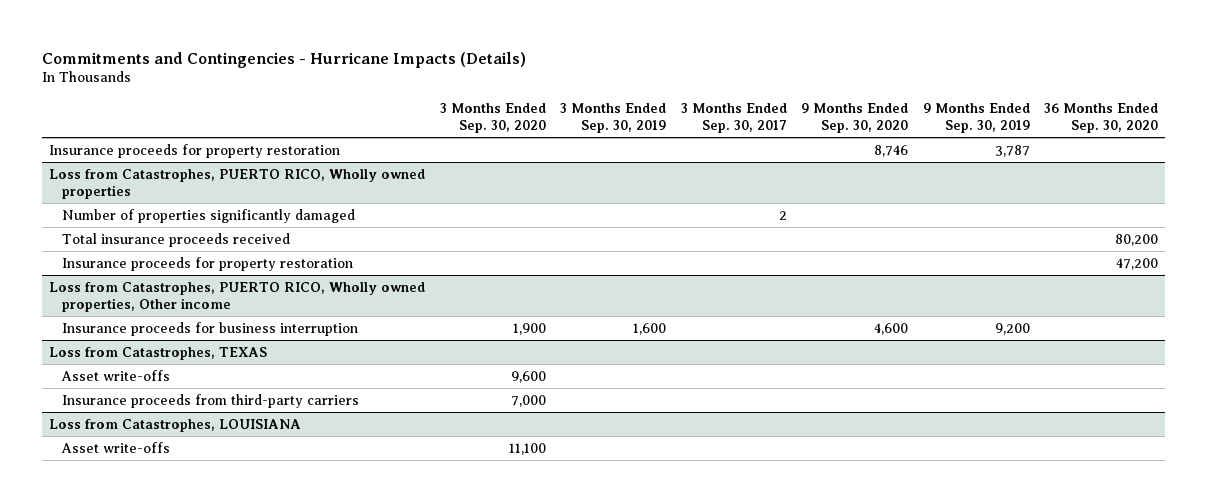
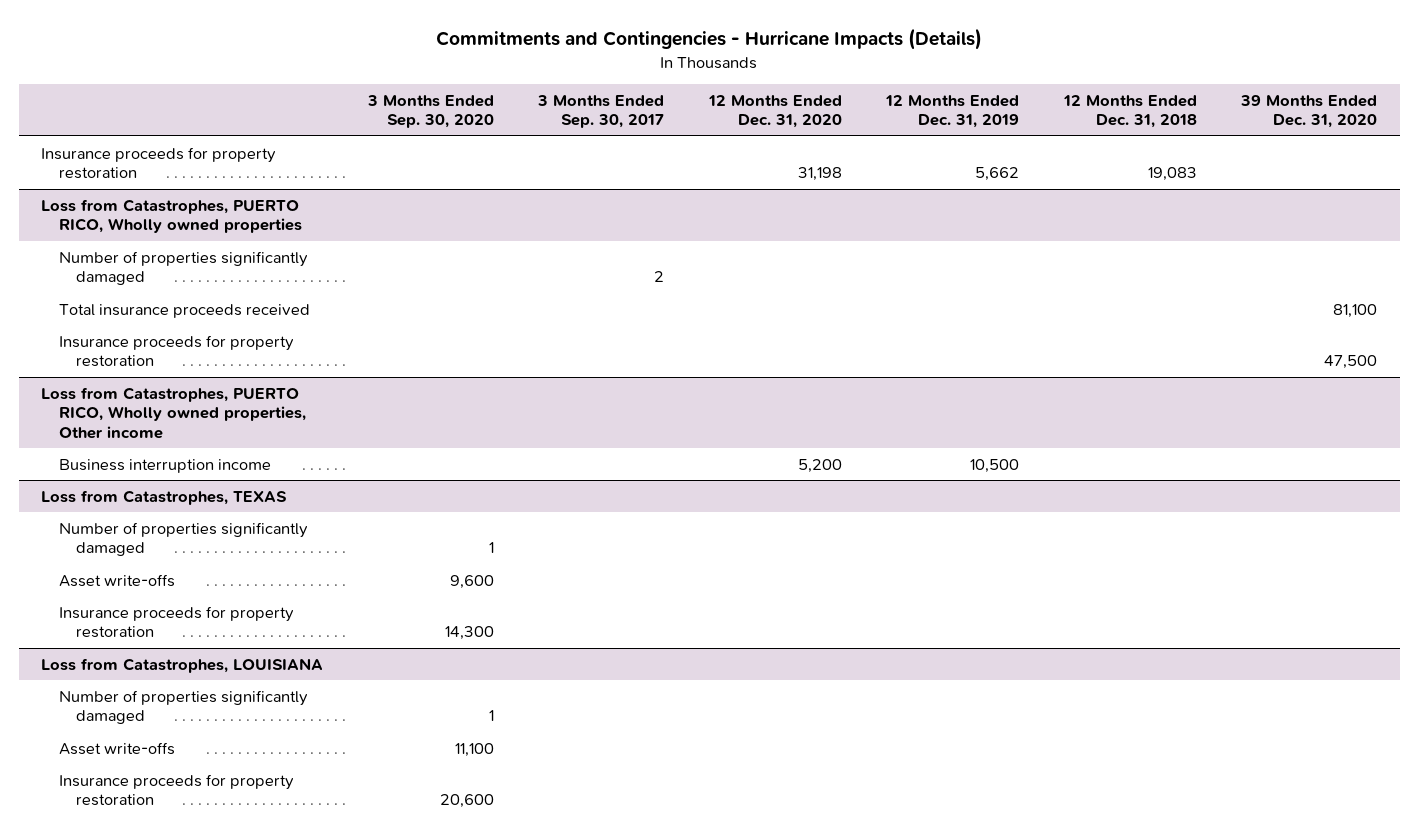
- | 3 Months Ended Sep. 30, 2020 | 3 Months Ended Sep. 30, 2019 | 3 Months Ended Sep. 30, 2017 | 9 Months Ended Sep. 30, 2020 | 9 Months Ended Sep. 30, 2019 | 36 Months Ended Sep. 30, 2020
+ | 3 Months Ended Sep. 30, 2020 | 3 Months Ended Sep. 30, 2017 | 12 Months Ended Dec. 31, 2020 | 12 Months Ended Dec. 31, 2019 | 12 Months Ended Dec. 31, 2018 | 39 Months Ended Dec. 31, 2020
@ Loss from Catastrophes, PUERTO RICO, Wholly owned properties, Other income
- Insurance proceeds for business interruption | 1,900 | 1,600 | | 4,600 | 9,200 |
+ Business interruption income | | | 5,200 | 10,500 | |
@ Loss from Catastrophes, TEXAS
+ Number of properties significantly damaged | 1 | | | | |
- Insurance proceeds from third-party carriers | 7,000 | | | | |
+ Insurance proceeds for property restoration | 14,300 | | | | |
@ Loss from Catastrophes, LOUISIANA
+ Number of properties significantly damaged | 1 | | | | |
+ Insurance proceeds for property restoration | 20,600 | | | | |

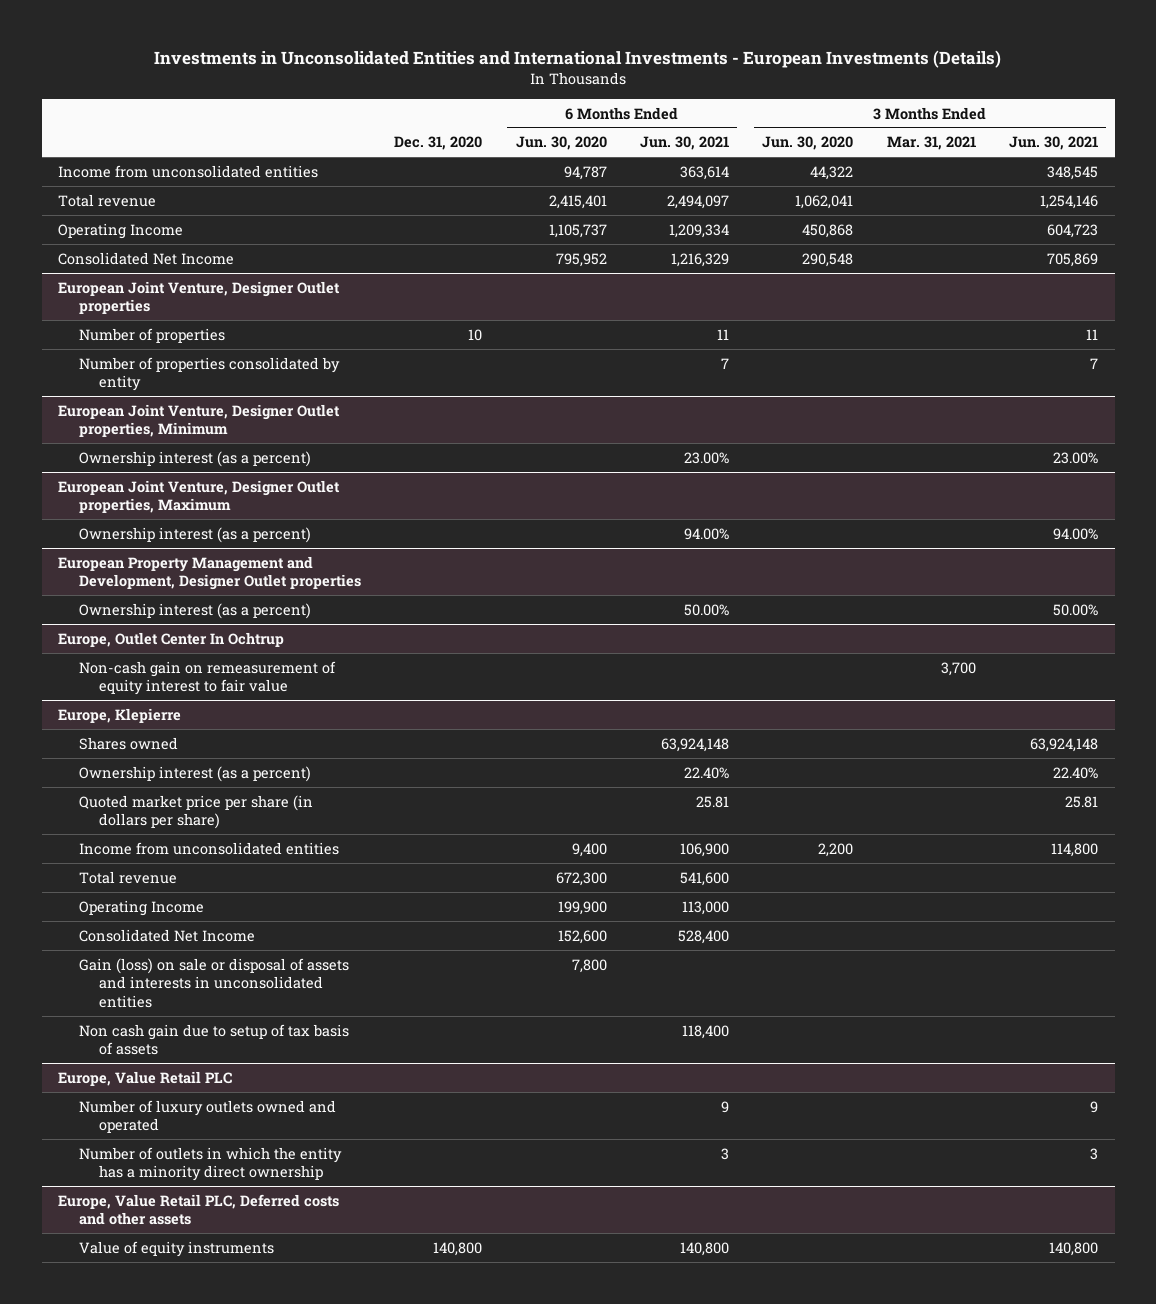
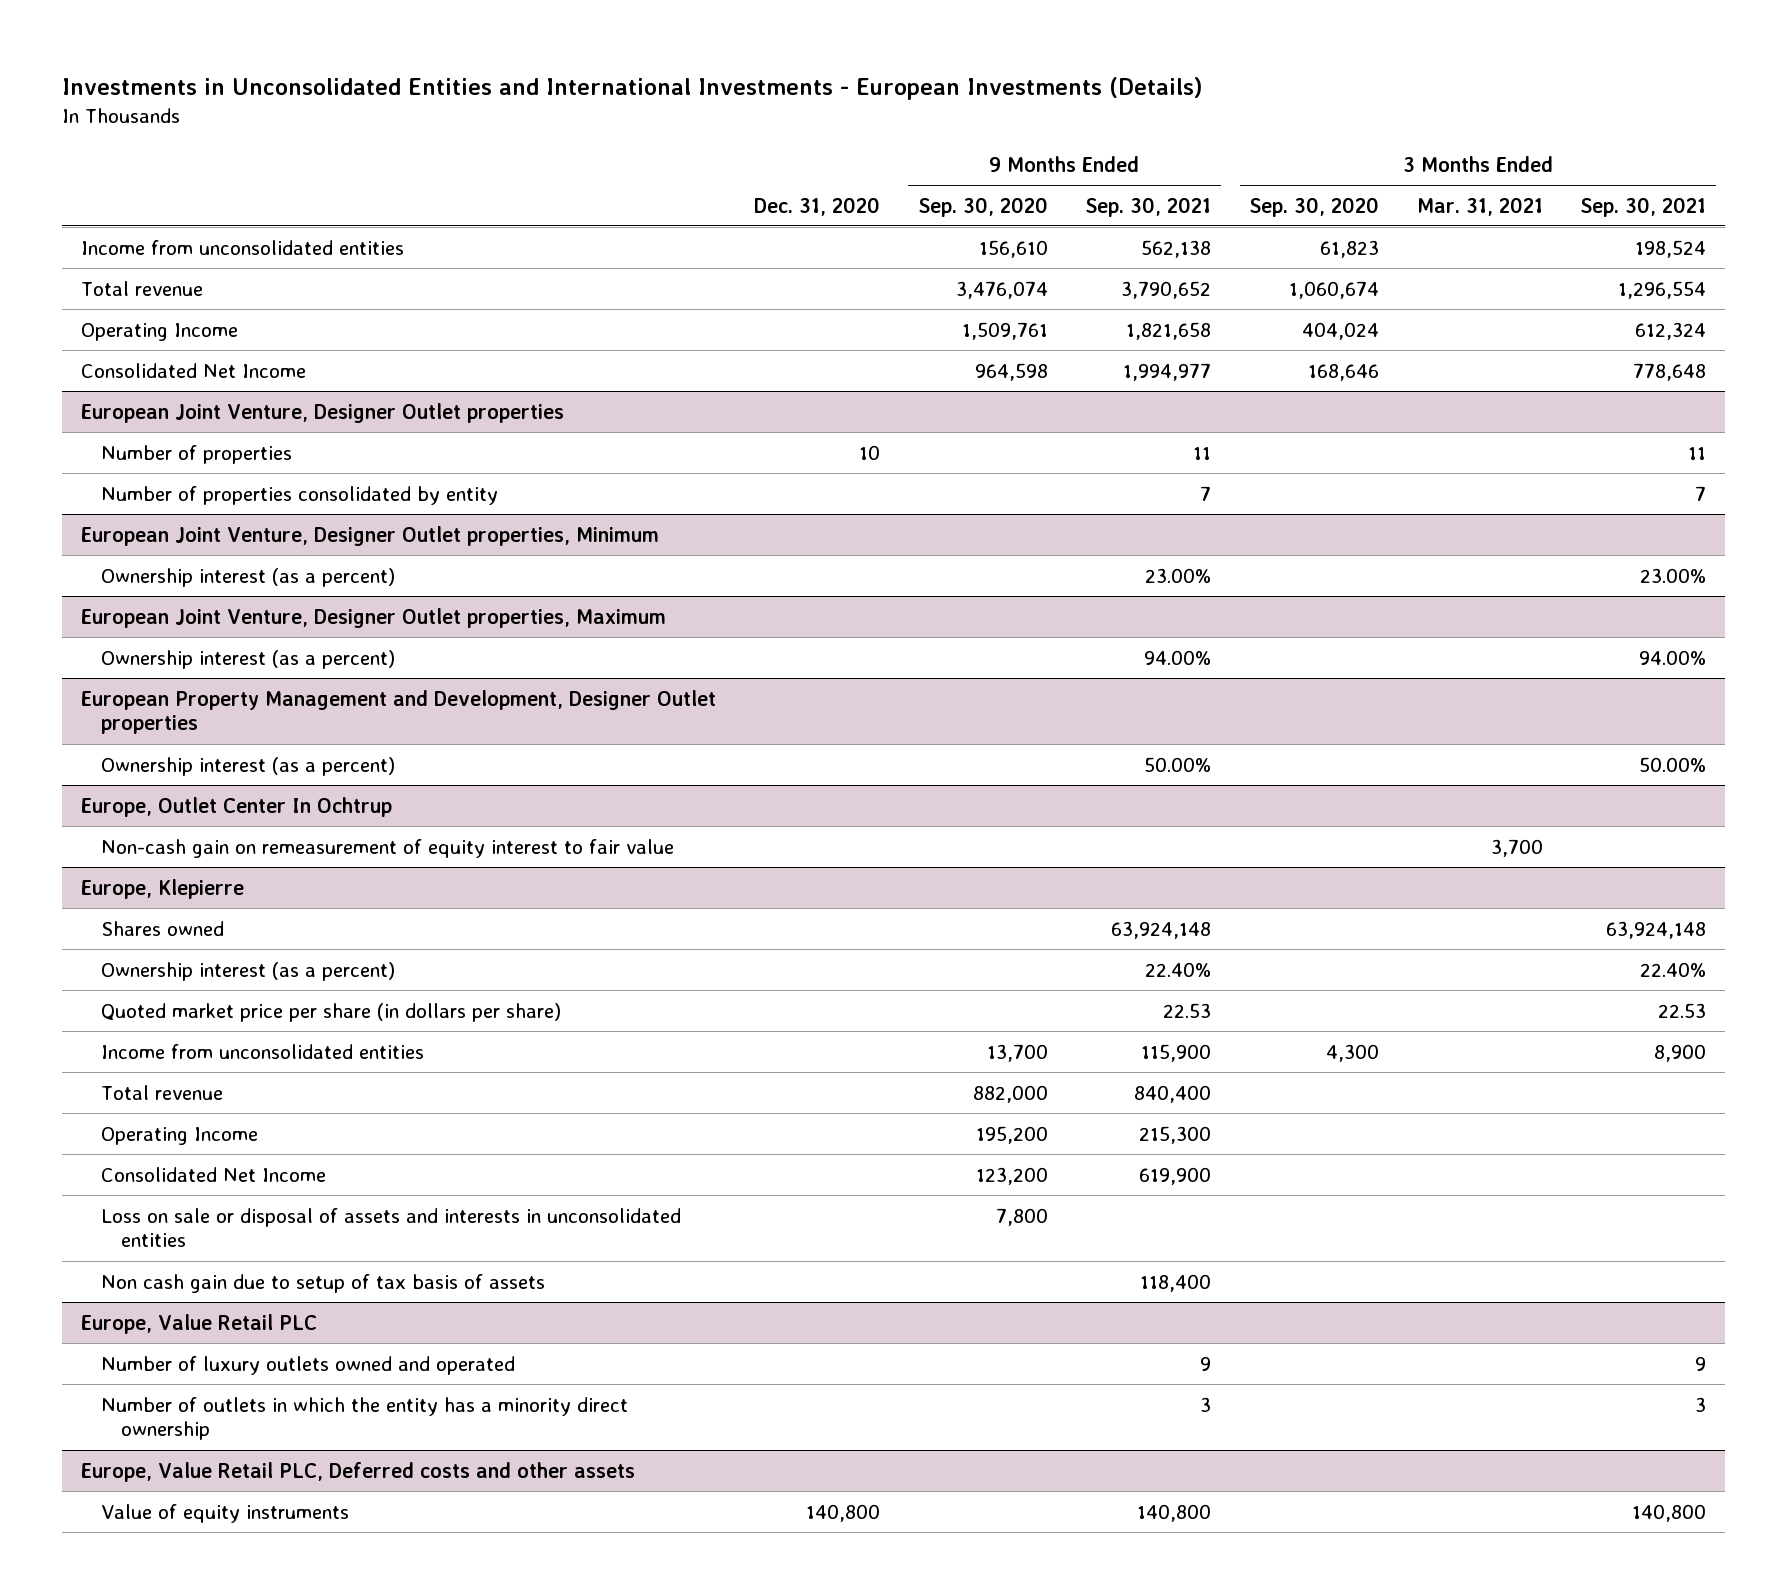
- | Dec. 31, 2020 | 6 Months Ended Jun. 30, 2020 | 6 Months Ended Jun. 30, 2021 | 3 Months Ended Jun. 30, 2020 | 3 Months Ended Mar. 31, 2021 | 3 Months Ended Jun. 30, 2021
+ | Dec. 31, 2020 | 9 Months Ended Sep. 30, 2020 | 9 Months Ended Sep. 30, 2021 | 3 Months Ended Sep. 30, 2020 | 3 Months Ended Mar. 31, 2021 | 3 Months Ended Sep. 30, 2021
@ Europe, Klepierre
- Gain (loss) on sale or disposal of assets and interests in unconsolidated entities | | 7,800 | | | |
+ Loss on sale or disposal of assets and interests in unconsolidated entities | | 7,800 | | | |

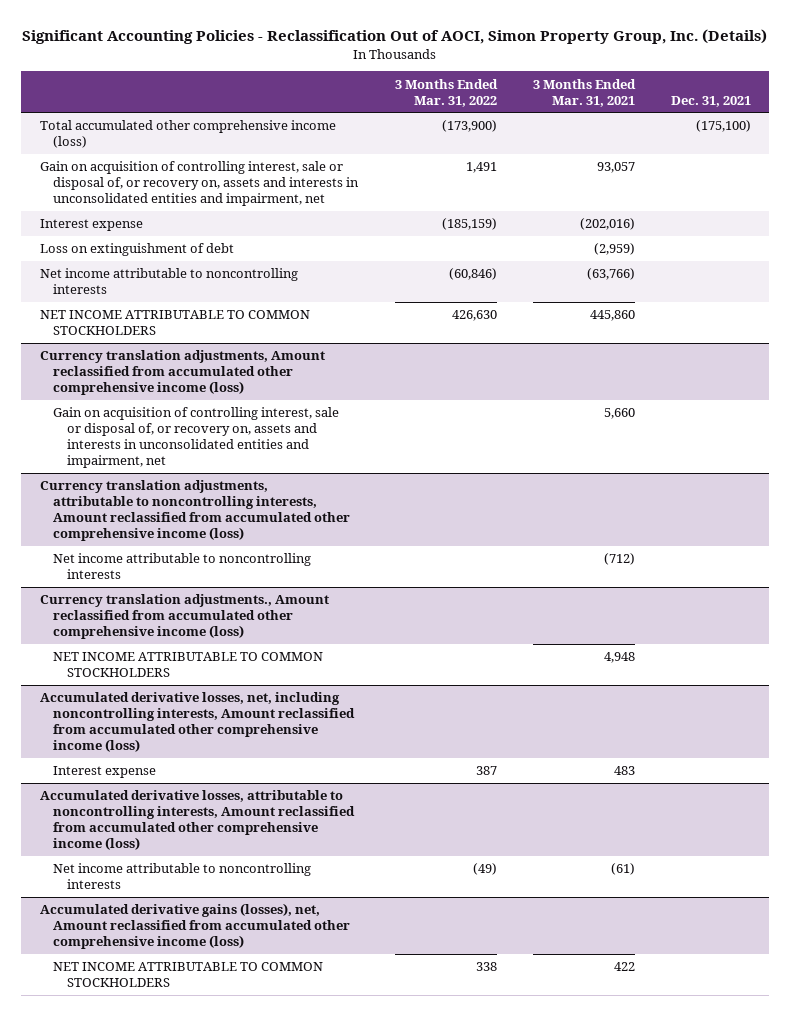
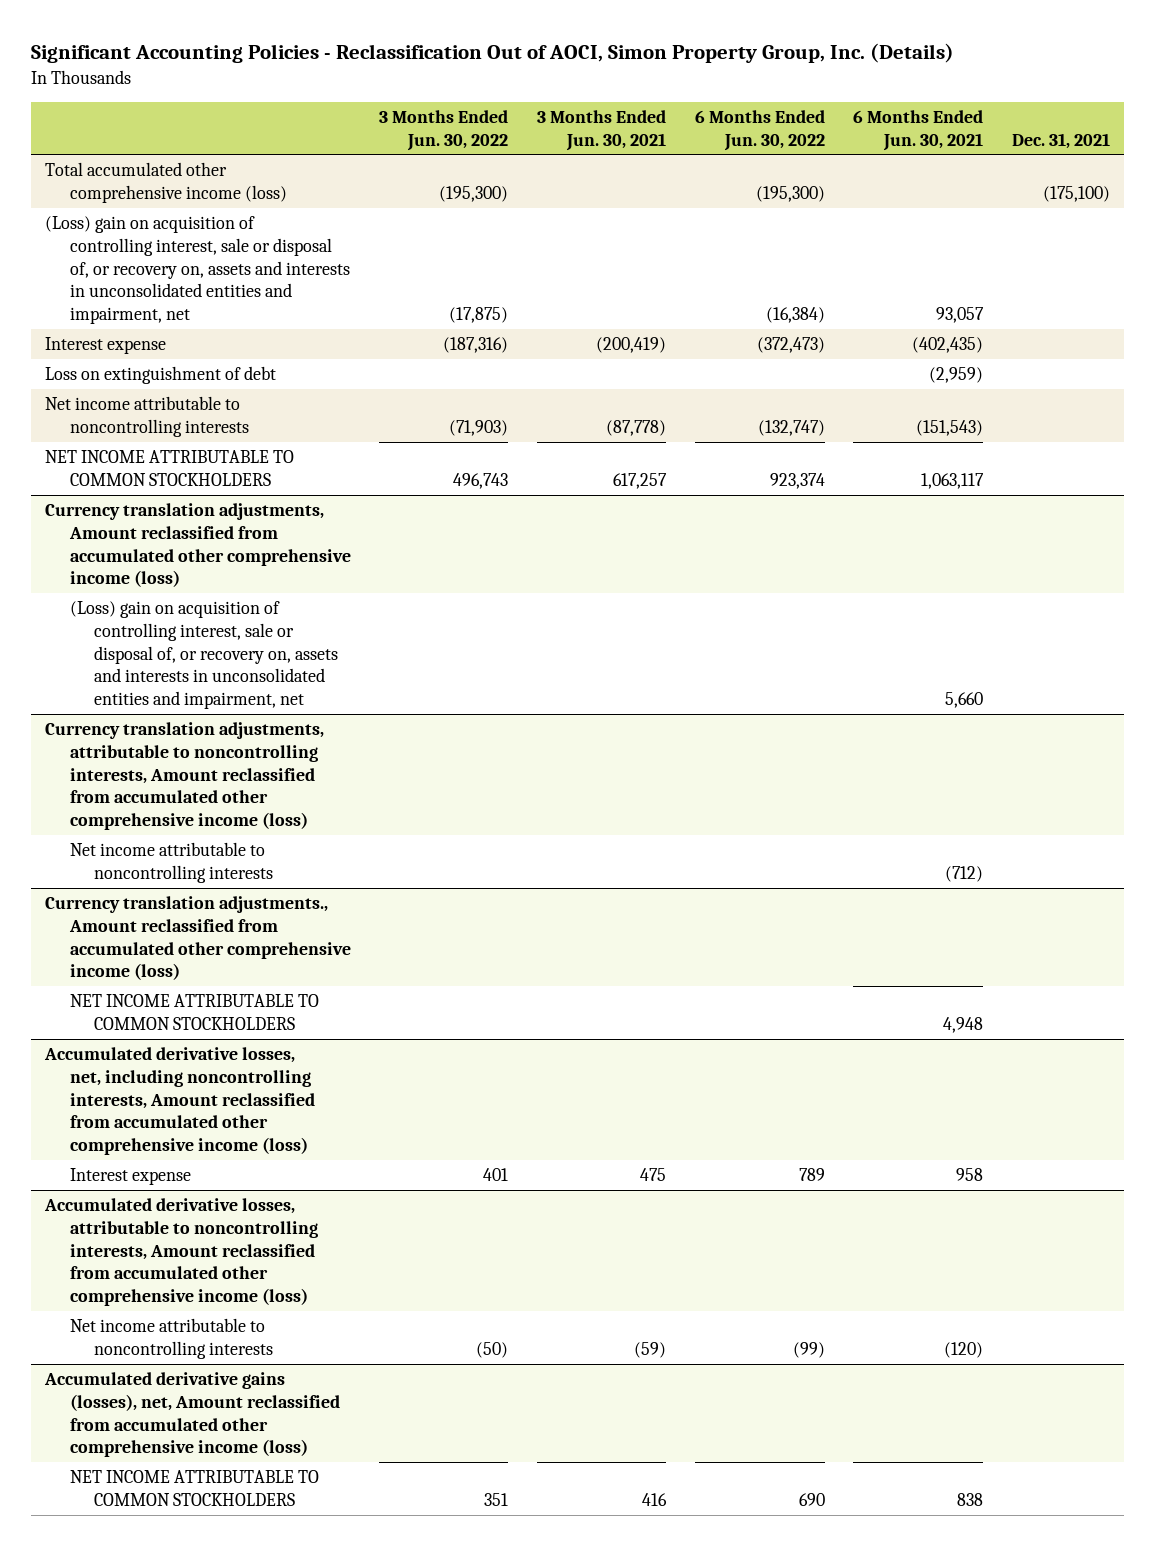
- | 3 Months Ended Mar. 31, 2022 | 3 Months Ended Mar. 31, 2021 | Dec. 31, 2021
+ | 3 Months Ended Jun. 30, 2022 | 3 Months Ended Jun. 30, 2021 | 6 Months Ended Jun. 30, 2022 | 6 Months Ended Jun. 30, 2021 | Dec. 31, 2021
- Gain on acquisition of controlling interest, sale or disposal of, or recovery on, assets and interests in unconsolidated entities and impairment, net | 1,491 | 93,057 |
+ (Loss) gain on acquisition of controlling interest, sale or disposal of, or recovery on, assets and interests in unconsolidated entities and impairment, net | (17,875) | | (16,384) | 93,057 |
@ Currency translation adjustments, Amount reclassified from accumulated other comprehensive income (loss)
- Gain on acquisition of controlling interest, sale or disposal of, or recovery on, assets and interests in unconsolidated entities and impairment, net | | 5,660 |
+ (Loss) gain on acquisition of controlling interest, sale or disposal of, or recovery on, assets and interests in unconsolidated entities and impairment, net | | | | 5,660 |

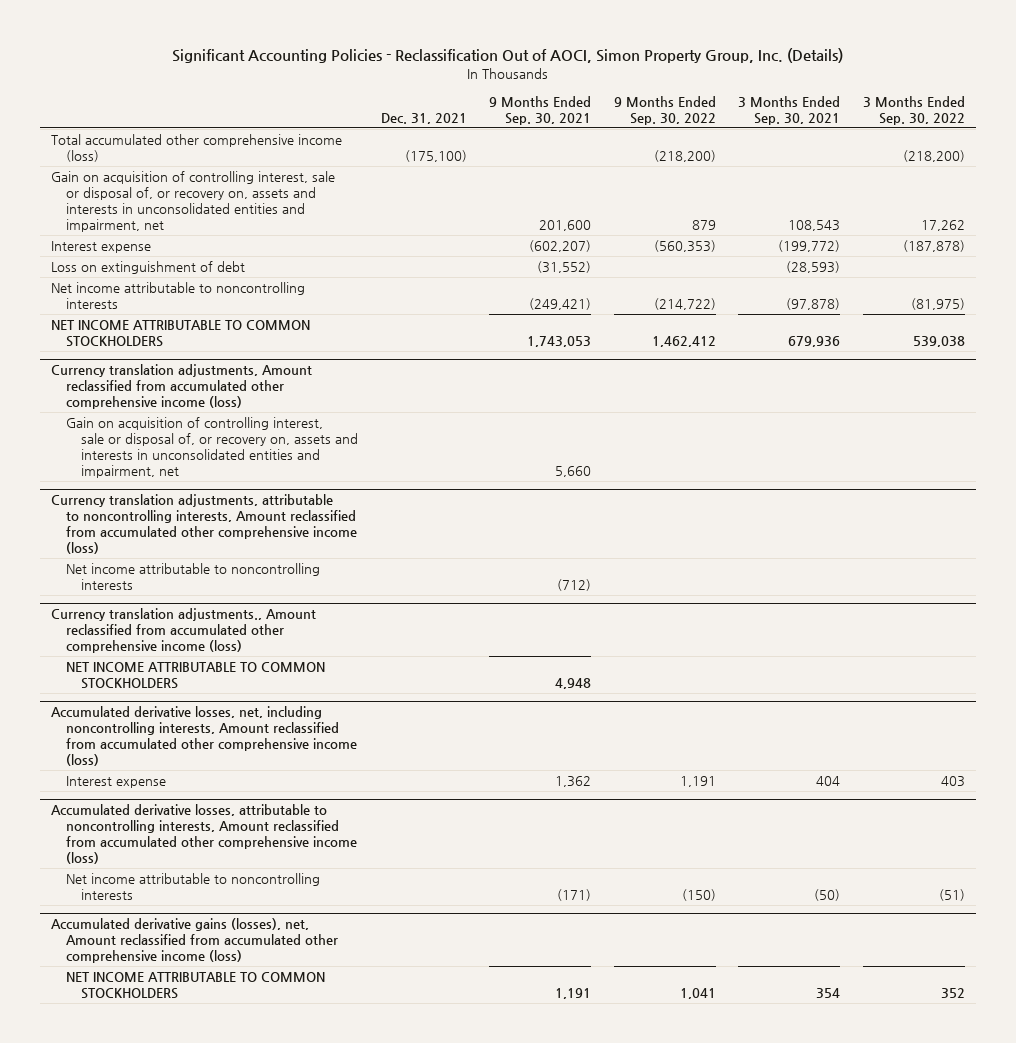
- | 3 Months Ended Jun. 30, 2022 | 3 Months Ended Jun. 30, 2021 | 6 Months Ended Jun. 30, 2022 | 6 Months Ended Jun. 30, 2021 | Dec. 31, 2021
+ | Dec. 31, 2021 | 9 Months Ended Sep. 30, 2021 | 9 Months Ended Sep. 30, 2022 | 3 Months Ended Sep. 30, 2021 | 3 Months Ended Sep. 30, 2022
- (Loss) gain on acquisition of controlling interest, sale or disposal of, or recovery on, assets and interests in unconsolidated entities and impairment, net | (17,875) | | (16,384) | 93,057 |
+ Gain on acquisition of controlling interest, sale or disposal of, or recovery on, assets and interests in unconsolidated entities and impairment, net | | 201,600 | 879 | 108,543 | 17,262
@ Currency translation adjustments, Amount reclassified from accumulated other comprehensive income (loss)
- (Loss) gain on acquisition of controlling interest, sale or disposal of, or recovery on, assets and interests in unconsolidated entities and impairment, net | | | | 5,660 |
+ Gain on acquisition of controlling interest, sale or disposal of, or recovery on, assets and interests in unconsolidated entities and impairment, net | | 5,660 | | |

